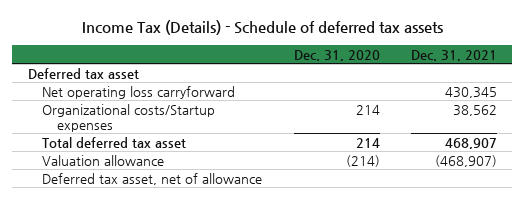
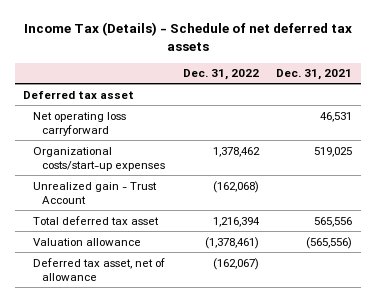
- Income Tax (Details) - Schedule of deferred tax assets
+ Income Tax (Details) - Schedule of net deferred tax assets
- | Dec. 31, 2020 | Dec. 31, 2021
+ | Dec. 31, 2022 | Dec. 31, 2021
- Net operating loss carryforward | | 430,345
- Organizational costs/Startup expenses | 214 | 38,562
- Total deferred tax asset | 214 | 468,907
- Valuation allowance | (214) | (468,907)
+ Net operating loss carryforward | | 46,531
+ Organizational costs/start-up expenses | 1,378,462 | 519,025
+ Unrealized gain - Trust Account | (162,068) |
+ Total deferred tax asset | 1,216,394 | 565,556
+ Valuation allowance | (1,378,461) | (565,556)

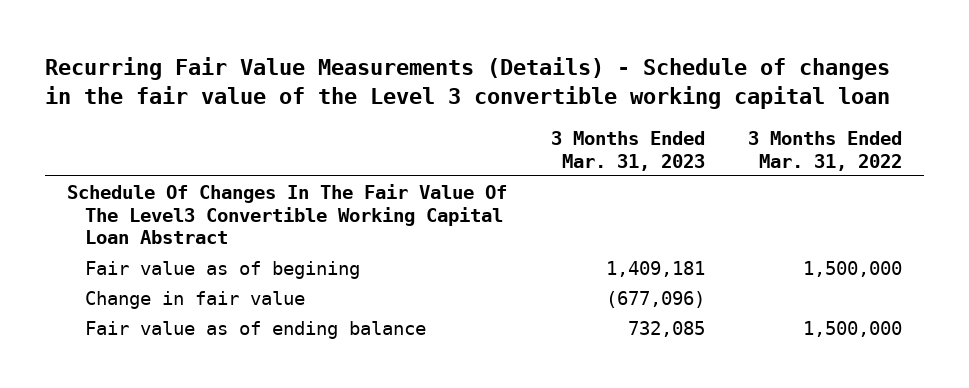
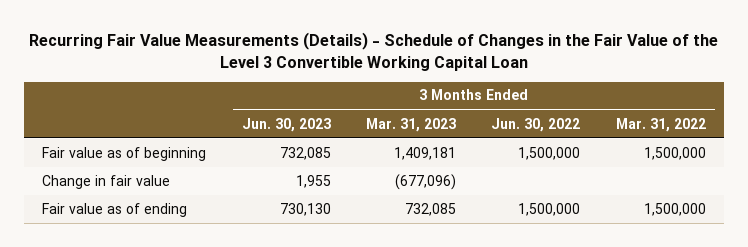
- Recurring Fair Value Measurements (Details) - Schedule of changes in the fair value of the Level 3 convertible working capital loan
+ Recurring Fair Value Measurements (Details) - Schedule of Changes in the Fair Value of the Level 3 Convertible Working Capital Loan
- | 3 Months Ended Mar. 31, 2023 | 3 Months Ended Mar. 31, 2022
+ | 3 Months Ended Jun. 30, 2023 | 3 Months Ended Mar. 31, 2023 | 3 Months Ended Jun. 30, 2022 | 3 Months Ended Mar. 31, 2022
- Schedule Of Changes In The Fair Value Of The Level3 Convertible Working Capital Loan Abstract
- Fair value as of begining | 1,409,181 | 1,500,000
+ Fair value as of beginning | 732,085 | 1,409,181 | 1,500,000 | 1,500,000
- Fair value as of ending balance | 732,085 | 1,500,000
+ Fair value as of ending | 730,130 | 732,085 | 1,500,000 | 1,500,000

